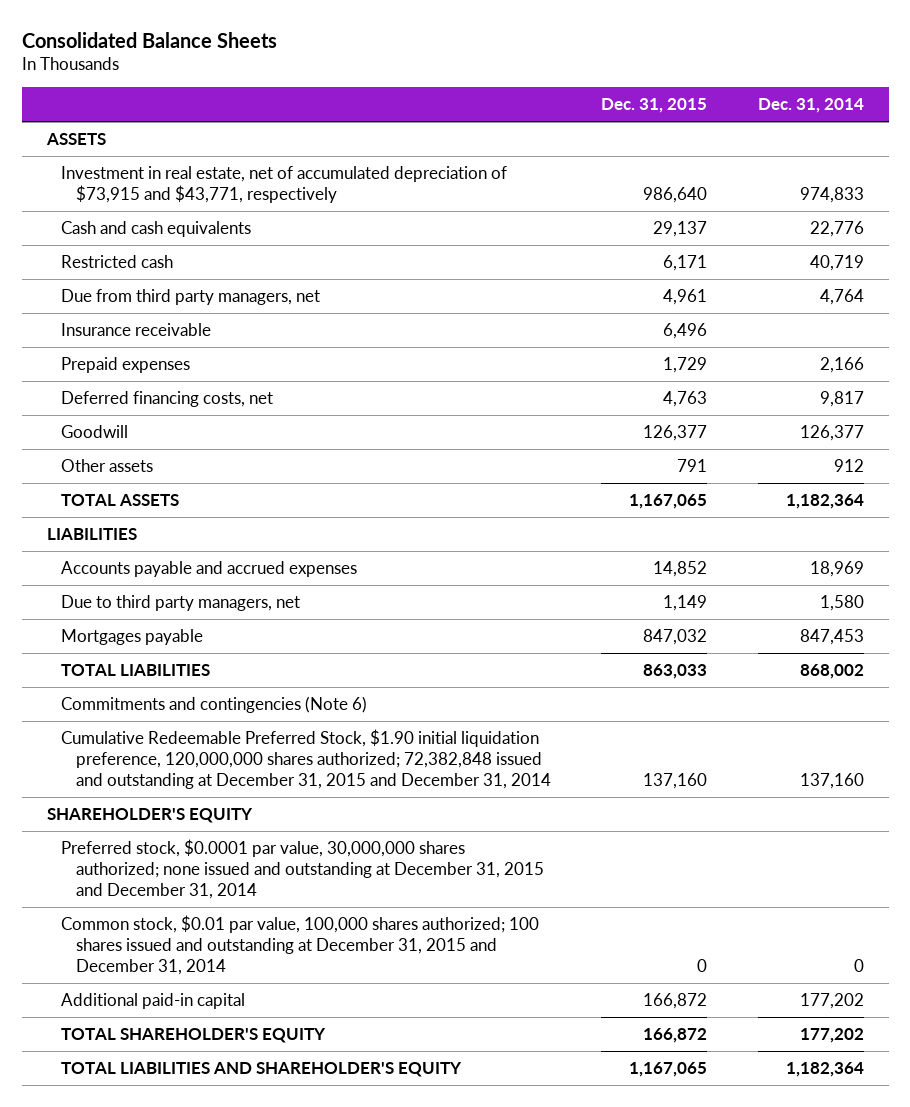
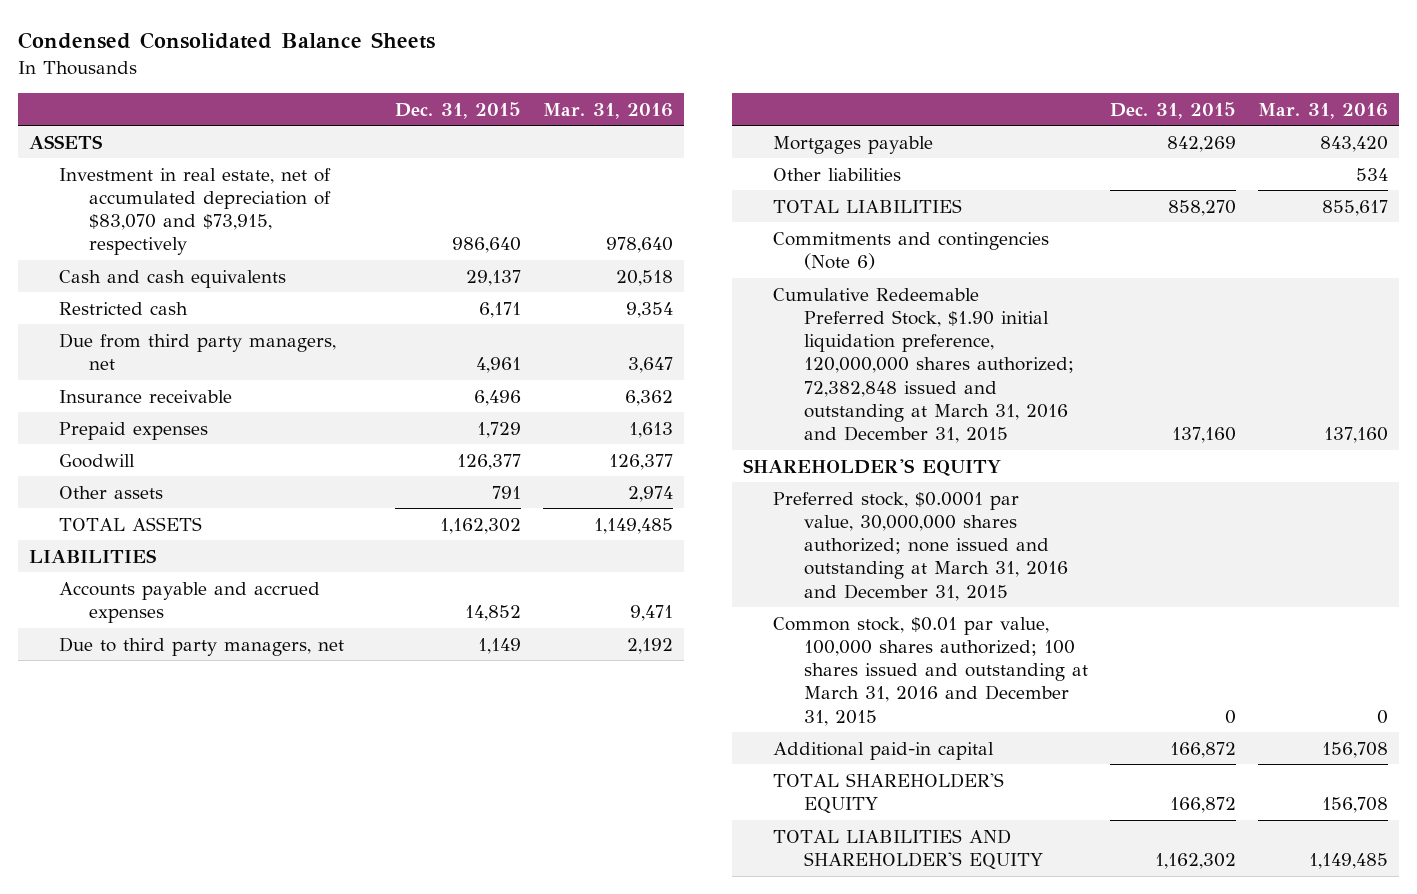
- Consolidated Balance Sheets
+ Condensed Consolidated Balance Sheets
- | Dec. 31, 2015 | Dec. 31, 2014
+ | Dec. 31, 2015 | Mar. 31, 2016
- Investment in real estate, net of accumulated depreciation of $73,915 and $43,771, respectively | 986,640 | 974,833
+ Investment in real estate, net of accumulated depreciation of $83,070 and $73,915, respectively | 986,640 | 978,640
- Deferred financing costs, net | 4,763 | 9,817
- TOTAL ASSETS | 1,167,065 | 1,182,364
+ TOTAL ASSETS | 1,162,302 | 1,149,485
- Mortgages payable | 847,032 | 847,453
- TOTAL LIABILITIES | 863,033 | 868,002
+ Mortgages payable | 842,269 | 843,420
+ Other liabilities | | 534
+ TOTAL LIABILITIES | 858,270 | 855,617
- Cumulative Redeemable Preferred Stock, $1.90 initial liquidation preference, 120,000,000 shares authorized; 72,382,848 issued and outstanding at December 31, 2015 and December 31, 2014 | 137,160 | 137,160
+ Cumulative Redeemable Preferred Stock, $1.90 initial liquidation preference, 120,000,000 shares authorized; 72,382,848 issued and outstanding at March 31, 2016 and December 31, 2015 | 137,160 | 137,160
- Preferred stock, $0.0001 par value, 30,000,000 shares authorized; none issued and outstanding at December 31, 2015 and December 31, 2014
- Common stock, $0.01 par value, 100,000 shares authorized; 100 shares issued and outstanding at December 31, 2015 and December 31, 2014 | 0 | 0
+ Preferred stock, $0.0001 par value, 30,000,000 shares authorized; none issued and outstanding at March 31, 2016 and December 31, 2015
+ Common stock, $0.01 par value, 100,000 shares authorized; 100 shares issued and outstanding at March 31, 2016 and December 31, 2015 | 0 | 0
- TOTAL LIABILITIES AND SHAREHOLDER'S EQUITY | 1,167,065 | 1,182,364
+ TOTAL LIABILITIES AND SHAREHOLDER'S EQUITY | 1,162,302 | 1,149,485

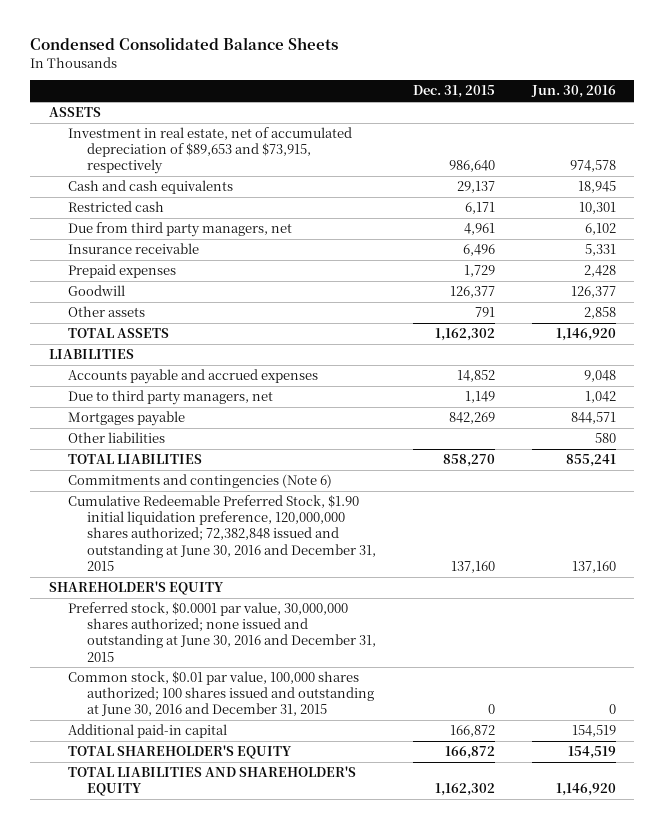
- | Dec. 31, 2015 | Mar. 31, 2016
+ | Dec. 31, 2015 | Jun. 30, 2016
- Investment in real estate, net of accumulated depreciation of $83,070 and $73,915, respectively | 986,640 | 978,640
+ Investment in real estate, net of accumulated depreciation of $89,653 and $73,915, respectively | 986,640 | 974,578
- Cumulative Redeemable Preferred Stock, $1.90 initial liquidation preference, 120,000,000 shares authorized; 72,382,848 issued and outstanding at March 31, 2016 and December 31, 2015 | 137,160 | 137,160
+ Cumulative Redeemable Preferred Stock, $1.90 initial liquidation preference, 120,000,000 shares authorized; 72,382,848 issued and outstanding at June 30, 2016 and December 31, 2015 | 137,160 | 137,160
- Preferred stock, $0.0001 par value, 30,000,000 shares authorized; none issued and outstanding at March 31, 2016 and December 31, 2015
- Common stock, $0.01 par value, 100,000 shares authorized; 100 shares issued and outstanding at March 31, 2016 and December 31, 2015 | 0 | 0
+ Preferred stock, $0.0001 par value, 30,000,000 shares authorized; none issued and outstanding at June 30, 2016 and December 31, 2015
+ Common stock, $0.01 par value, 100,000 shares authorized; 100 shares issued and outstanding at June 30, 2016 and December 31, 2015 | 0 | 0

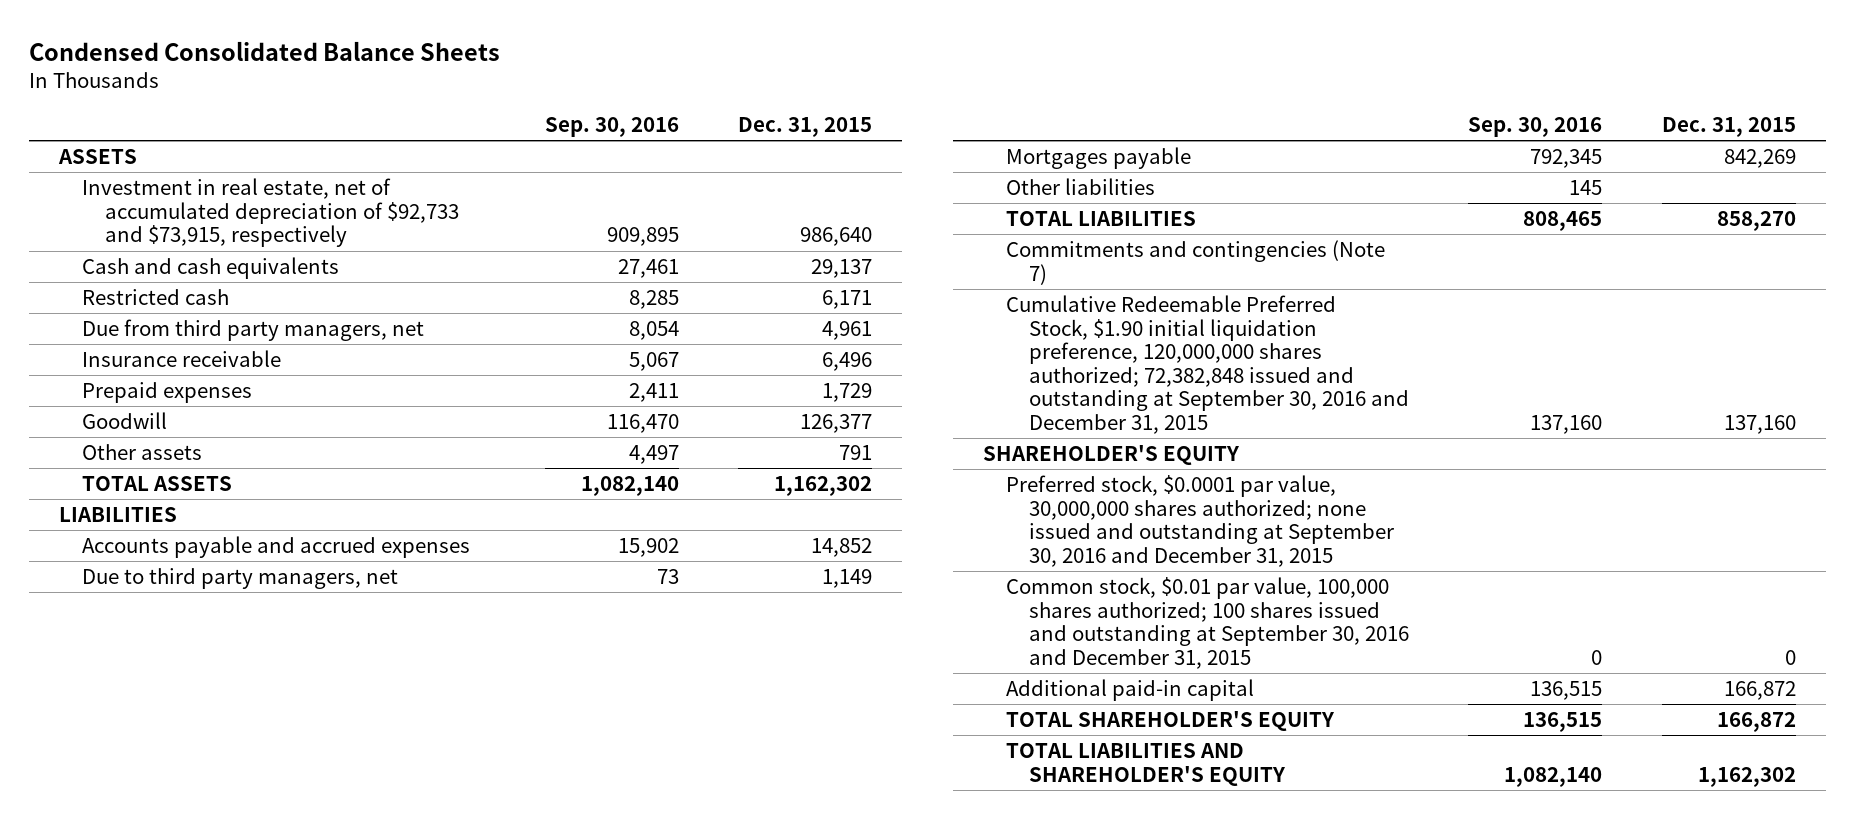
- | Dec. 31, 2015 | Jun. 30, 2016
+ | Sep. 30, 2016 | Dec. 31, 2015
- Investment in real estate, net of accumulated depreciation of $89,653 and $73,915, respectively | 986,640 | 974,578
+ Investment in real estate, net of accumulated depreciation of $92,733 and $73,915, respectively | 909,895 | 986,640
- Commitments and contingencies (Note 6)
- Cumulative Redeemable Preferred Stock, $1.90 initial liquidation preference, 120,000,000 shares authorized; 72,382,848 issued and outstanding at June 30, 2016 and December 31, 2015 | 137,160 | 137,160
+ Commitments and contingencies (Note 7)
+ Cumulative Redeemable Preferred Stock, $1.90 initial liquidation preference, 120,000,000 shares authorized; 72,382,848 issued and outstanding at September 30, 2016 and December 31, 2015 | 137,160 | 137,160
- Preferred stock, $0.0001 par value, 30,000,000 shares authorized; none issued and outstanding at June 30, 2016 and December 31, 2015
- Common stock, $0.01 par value, 100,000 shares authorized; 100 shares issued and outstanding at June 30, 2016 and December 31, 2015 | 0 | 0
+ Preferred stock, $0.0001 par value, 30,000,000 shares authorized; none issued and outstanding at September 30, 2016 and December 31, 2015
+ Common stock, $0.01 par value, 100,000 shares authorized; 100 shares issued and outstanding at September 30, 2016 and December 31, 2015 | 0 | 0

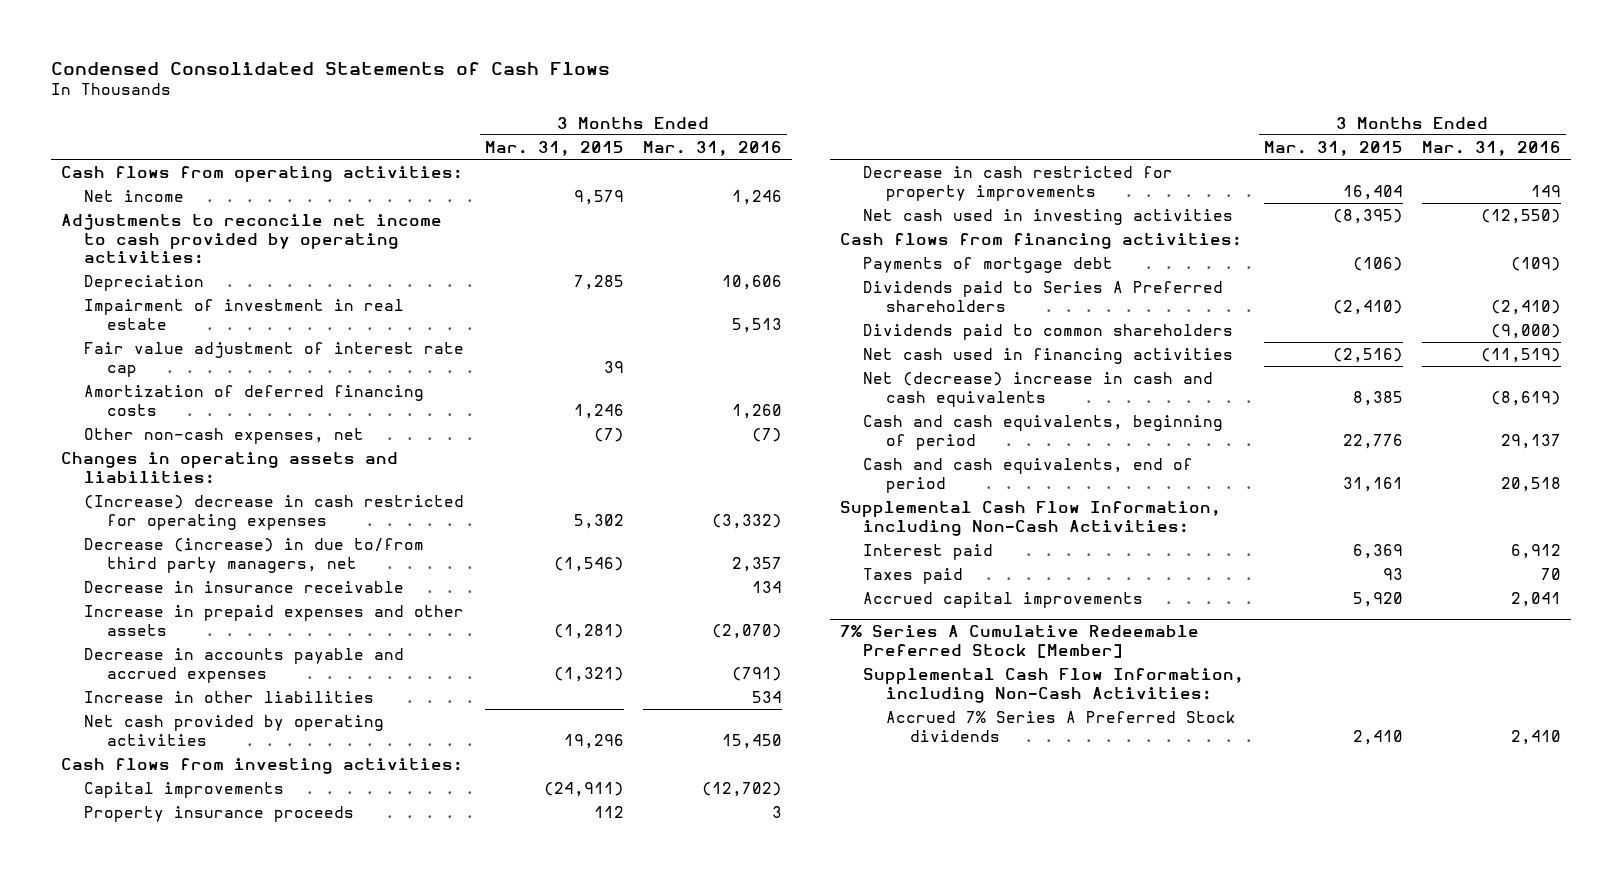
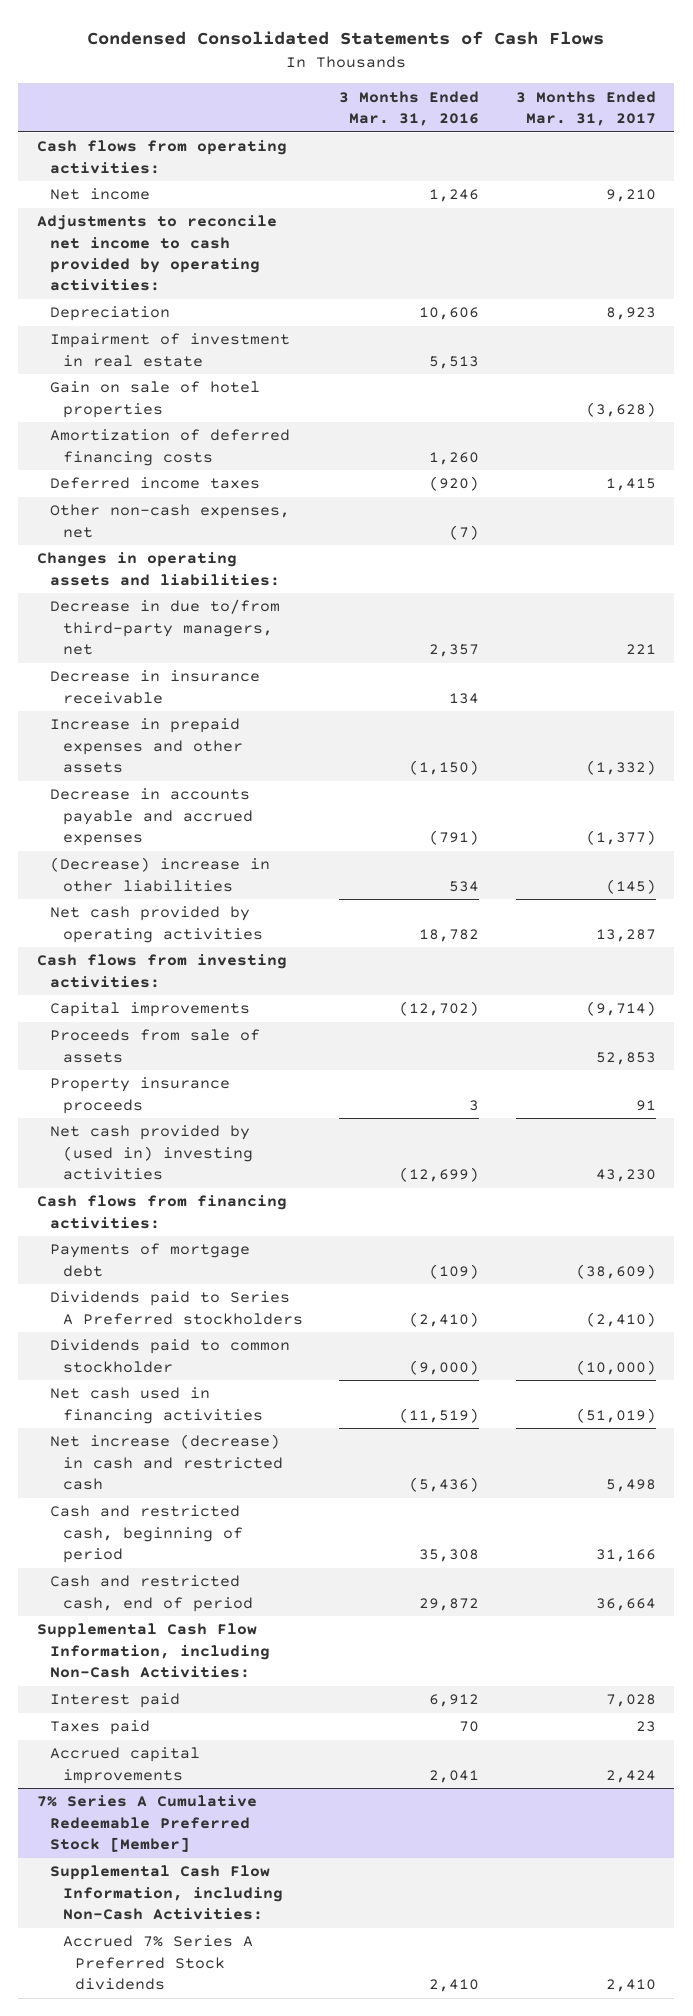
- | 3 Months Ended Mar. 31, 2015 | 3 Months Ended Mar. 31, 2016
+ | 3 Months Ended Mar. 31, 2016 | 3 Months Ended Mar. 31, 2017
- Fair value adjustment of interest rate cap | 39 |
+ Gain on sale of hotel properties | | (3,628)
+ Deferred income taxes | (920) | 1,415
- (Increase) decrease in cash restricted for operating expenses | 5,302 | (3,332)
- Decrease (increase) in due to/from third party managers, net | (1,546) | 2,357
+ Decrease in due to/from third-party managers, net | 2,357 | 221
- Increase in prepaid expenses and other assets | (1,281) | (2,070)
+ Increase in prepaid expenses and other assets | (1,150) | (1,332)
- Increase in other liabilities | | 534
- Net cash provided by operating activities | 19,296 | 15,450
+ (Decrease) increase in other liabilities | 534 | (145)
+ Net cash provided by operating activities | 18,782 | 13,287
+ Proceeds from sale of assets | | 52,853
- Decrease in cash restricted for property improvements | 16,404 | 149
- Net cash used in investing activities | (8,395) | (12,550)
+ Net cash provided by (used in) investing activities | (12,699) | 43,230
- Dividends paid to Series A Preferred shareholders | (2,410) | (2,410)
- Dividends paid to common shareholders | | (9,000)
+ Dividends paid to Series A Preferred stockholders | (2,410) | (2,410)
+ Dividends paid to common stockholder | (9,000) | (10,000)
- Net (decrease) increase in cash and cash equivalents | 8,385 | (8,619)
- Cash and cash equivalents, beginning of period | 22,776 | 29,137
- Cash and cash equivalents, end of period | 31,161 | 20,518
+ Net increase (decrease) in cash and restricted cash | (5,436) | 5,498
+ Cash and restricted cash, beginning of period | 35,308 | 31,166
+ Cash and restricted cash, end of period | 29,872 | 36,664

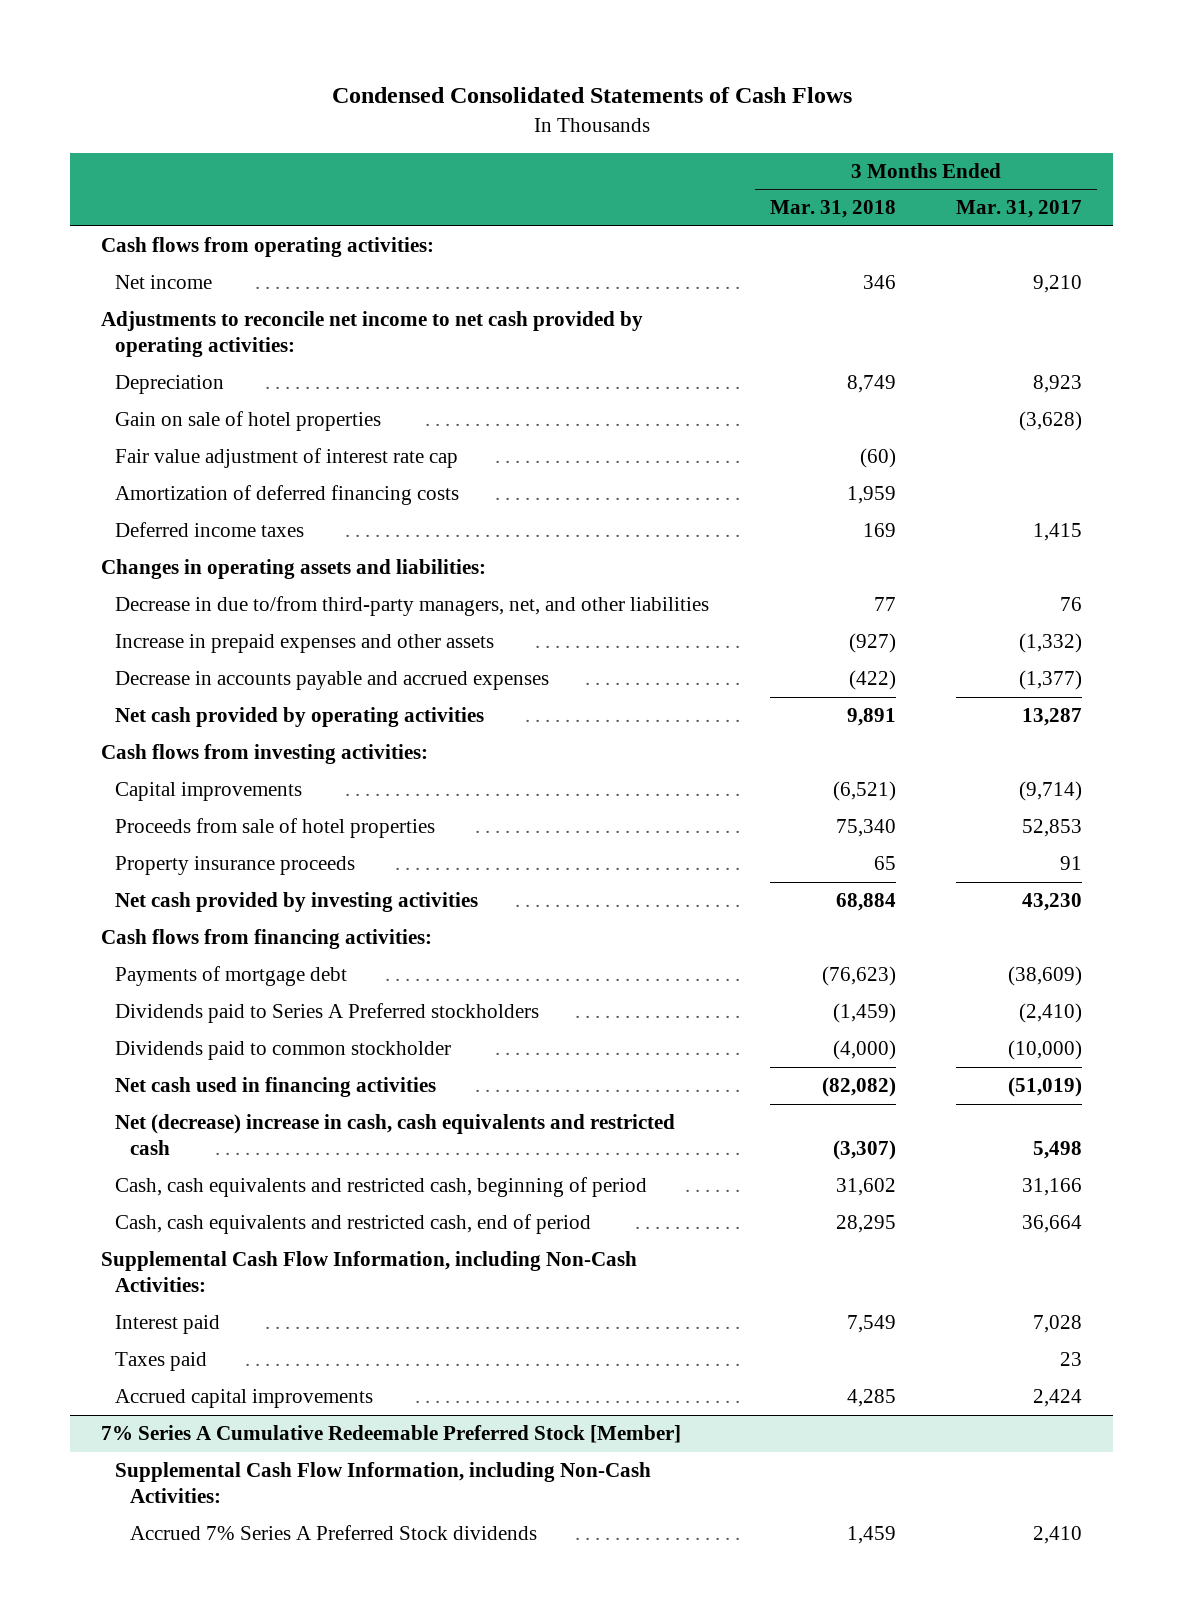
- | 3 Months Ended Mar. 31, 2016 | 3 Months Ended Mar. 31, 2017
+ | 3 Months Ended Mar. 31, 2018 | 3 Months Ended Mar. 31, 2017
- Adjustments to reconcile net income to cash provided by operating activities:
+ Adjustments to reconcile net income to net cash provided by operating activities:
- Impairment of investment in real estate | 5,513 |
+ Fair value adjustment of interest rate cap | (60) |
- Other non-cash expenses, net | (7) |
- Decrease in due to/from third-party managers, net | 2,357 | 221
- Decrease in insurance receivable | 134 |
+ Decrease in due to/from third-party managers, net, and other liabilities | 77 | 76
- (Decrease) increase in other liabilities | 534 | (145)
- Proceeds from sale of assets | | 52,853
+ Proceeds from sale of hotel properties | 75,340 | 52,853
- Net cash provided by (used in) investing activities | (12,699) | 43,230
+ Net cash provided by investing activities | 68,884 | 43,230
- Net increase (decrease) in cash and restricted cash | (5,436) | 5,498
- Cash and restricted cash, beginning of period | 35,308 | 31,166
- Cash and restricted cash, end of period | 29,872 | 36,664
+ Net (decrease) increase in cash, cash equivalents and restricted cash | (3,307) | 5,498
+ Cash, cash equivalents and restricted cash, beginning of period | 31,602 | 31,166
+ Cash, cash equivalents and restricted cash, end of period | 28,295 | 36,664

